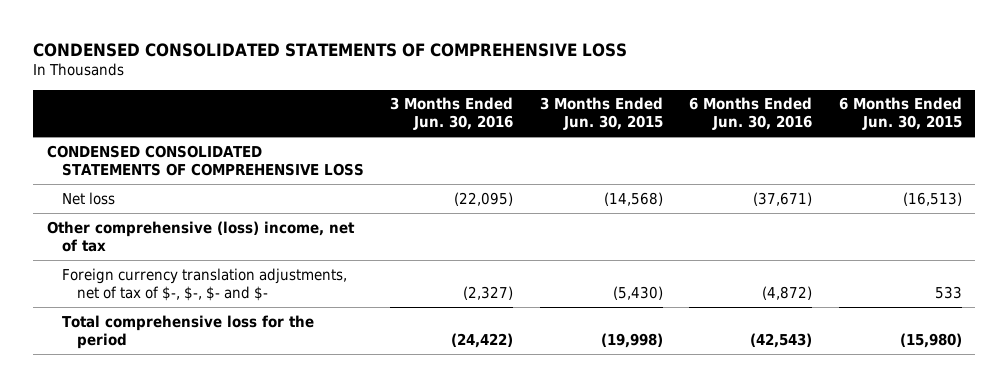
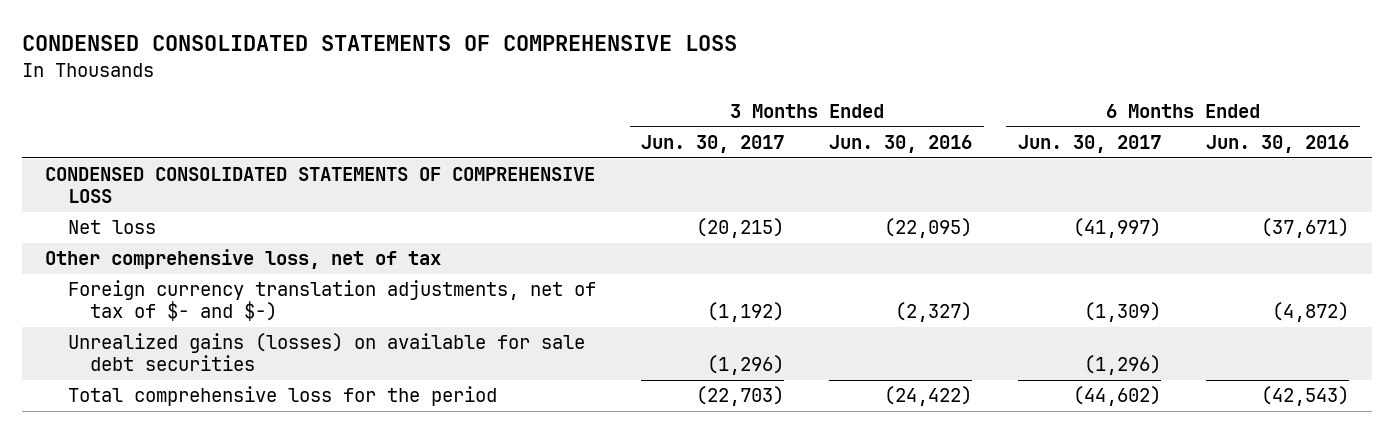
- | 3 Months Ended Jun. 30, 2016 | 3 Months Ended Jun. 30, 2015 | 6 Months Ended Jun. 30, 2016 | 6 Months Ended Jun. 30, 2015
+ | 3 Months Ended Jun. 30, 2017 | 3 Months Ended Jun. 30, 2016 | 6 Months Ended Jun. 30, 2017 | 6 Months Ended Jun. 30, 2016
- Other comprehensive (loss) income, net of tax
- Foreign currency translation adjustments, net of tax of $-, $-, $- and $- | (2,327) | (5,430) | (4,872) | 533
+ Other comprehensive loss, net of tax
+ Foreign currency translation adjustments, net of tax of $- and $-) | (1,192) | (2,327) | (1,309) | (4,872)
+ Unrealized gains (losses) on available for sale debt securities | (1,296) | | (1,296) |

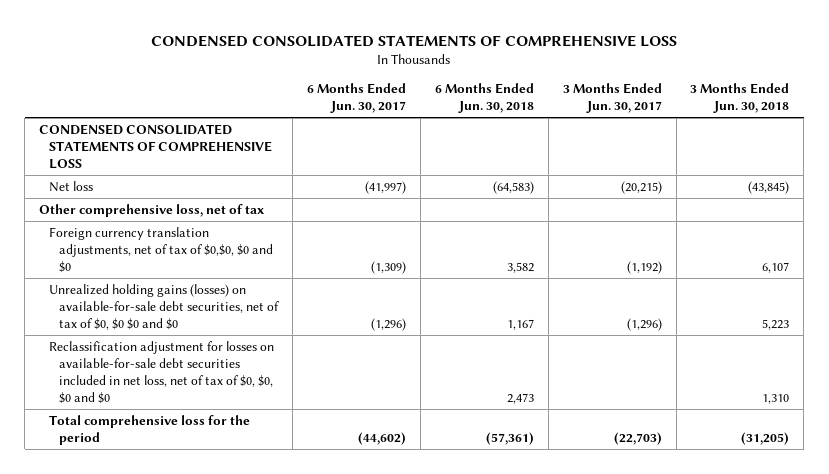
- | 3 Months Ended Jun. 30, 2017 | 3 Months Ended Jun. 30, 2016 | 6 Months Ended Jun. 30, 2017 | 6 Months Ended Jun. 30, 2016
+ | 6 Months Ended Jun. 30, 2017 | 6 Months Ended Jun. 30, 2018 | 3 Months Ended Jun. 30, 2017 | 3 Months Ended Jun. 30, 2018
- Foreign currency translation adjustments, net of tax of $- and $-) | (1,192) | (2,327) | (1,309) | (4,872)
- Unrealized gains (losses) on available for sale debt securities | (1,296) | | (1,296) |
+ Foreign currency translation adjustments, net of tax of $0,$0, $0 and $0 | (1,309) | 3,582 | (1,192) | 6,107
+ Unrealized holding gains (losses) on available-for-sale debt securities, net of tax of $0, $0 $0 and $0 | (1,296) | 1,167 | (1,296) | 5,223
+ Reclassification adjustment for losses on available-for-sale debt securities included in net loss, net of tax of $0, $0, $0 and $0 | | 2,473 | | 1,310

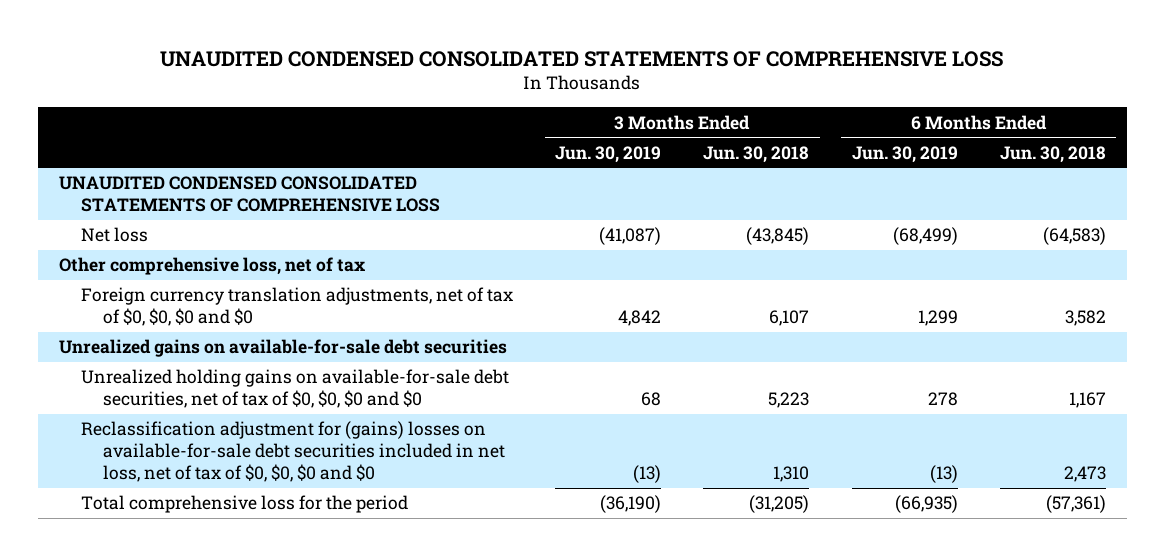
- CONDENSED CONSOLIDATED STATEMENTS OF COMPREHENSIVE LOSS
+ UNAUDITED CONDENSED CONSOLIDATED STATEMENTS OF COMPREHENSIVE LOSS
- | 6 Months Ended Jun. 30, 2017 | 6 Months Ended Jun. 30, 2018 | 3 Months Ended Jun. 30, 2017 | 3 Months Ended Jun. 30, 2018
+ | 3 Months Ended Jun. 30, 2019 | 3 Months Ended Jun. 30, 2018 | 6 Months Ended Jun. 30, 2019 | 6 Months Ended Jun. 30, 2018
- CONDENSED CONSOLIDATED STATEMENTS OF COMPREHENSIVE LOSS
+ UNAUDITED CONDENSED CONSOLIDATED STATEMENTS OF COMPREHENSIVE LOSS
- Foreign currency translation adjustments, net of tax of $0,$0, $0 and $0 | (1,309) | 3,582 | (1,192) | 6,107
- Unrealized holding gains (losses) on available-for-sale debt securities, net of tax of $0, $0 $0 and $0 | (1,296) | 1,167 | (1,296) | 5,223
- Reclassification adjustment for losses on available-for-sale debt securities included in net loss, net of tax of $0, $0, $0 and $0 | | 2,473 | | 1,310
+ Foreign currency translation adjustments, net of tax of $0, $0, $0 and $0 | 4,842 | 6,107 | 1,299 | 3,582
+ Unrealized gains on available-for-sale debt securities
+ Unrealized holding gains on available-for-sale debt securities, net of tax of $0, $0, $0 and $0 | 68 | 5,223 | 278 | 1,167
+ Reclassification adjustment for (gains) losses on available-for-sale debt securities included in net loss, net of tax of $0, $0, $0 and $0 | (13) | 1,310 | (13) | 2,473

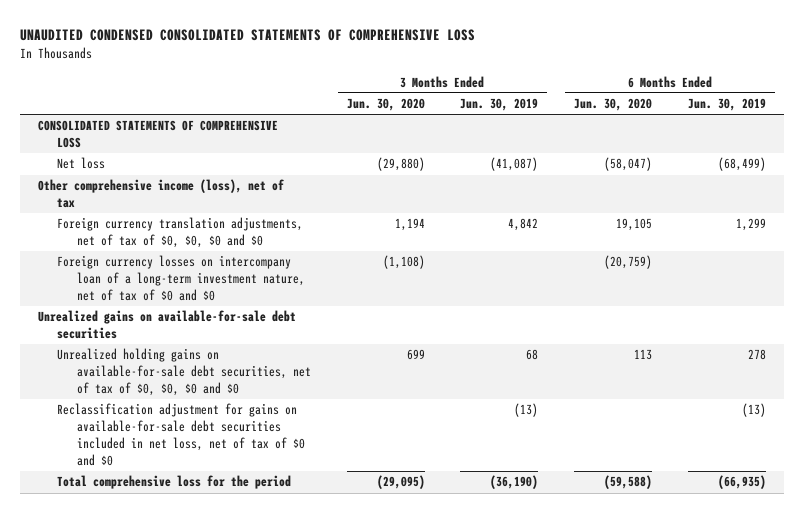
- | 3 Months Ended Jun. 30, 2019 | 3 Months Ended Jun. 30, 2018 | 6 Months Ended Jun. 30, 2019 | 6 Months Ended Jun. 30, 2018
+ | 3 Months Ended Jun. 30, 2020 | 3 Months Ended Jun. 30, 2019 | 6 Months Ended Jun. 30, 2020 | 6 Months Ended Jun. 30, 2019
- UNAUDITED CONDENSED CONSOLIDATED STATEMENTS OF COMPREHENSIVE LOSS
+ CONSOLIDATED STATEMENTS OF COMPREHENSIVE LOSS
- Other comprehensive loss, net of tax
+ Other comprehensive income (loss), net of tax
+ Foreign currency losses on intercompany loan of a long-term investment nature, net of tax of $0 and $0 | (1,108) | | (20,759) |
- Reclassification adjustment for (gains) losses on available-for-sale debt securities included in net loss, net of tax of $0, $0, $0 and $0 | (13) | 1,310 | (13) | 2,473
+ Reclassification adjustment for gains on available-for-sale debt securities included in net loss, net of tax of $0 and $0 | | (13) | | (13)

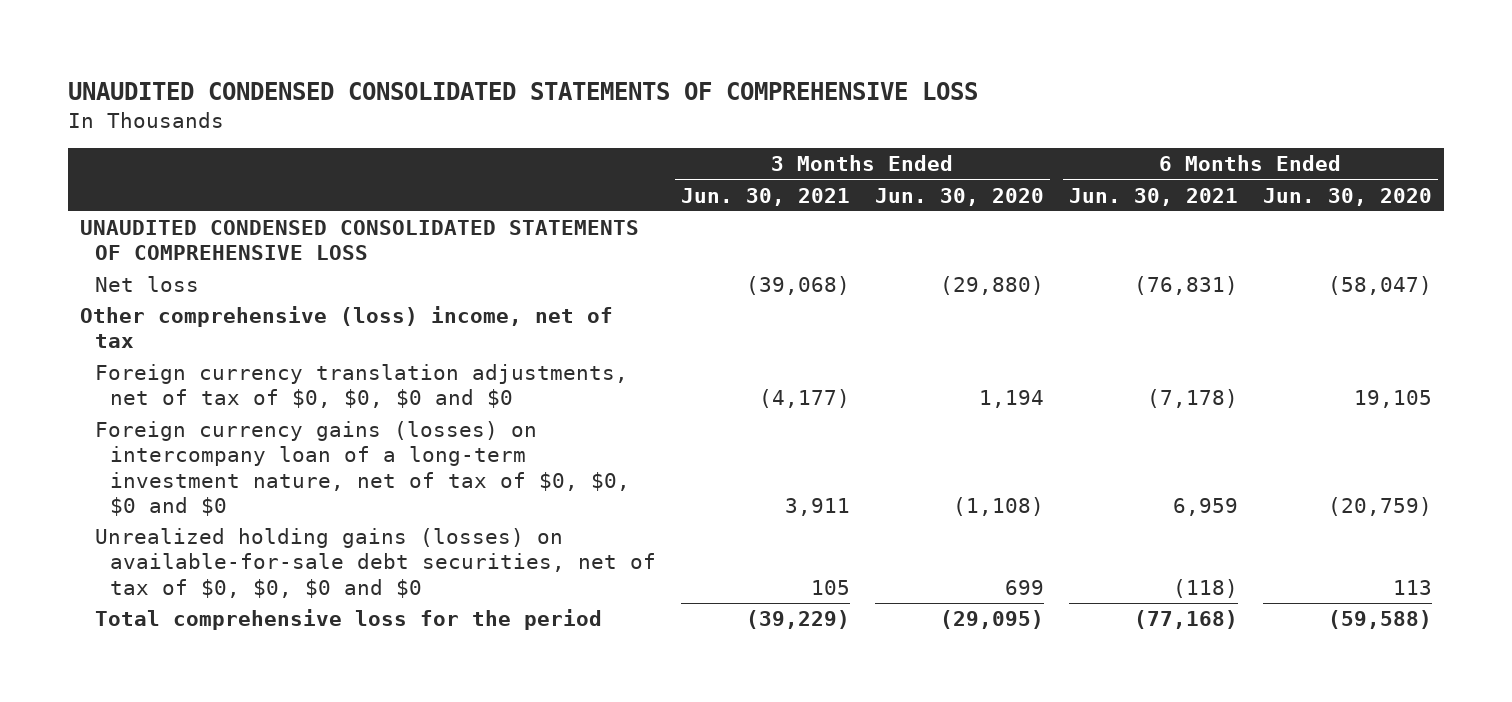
- | 3 Months Ended Jun. 30, 2020 | 3 Months Ended Jun. 30, 2019 | 6 Months Ended Jun. 30, 2020 | 6 Months Ended Jun. 30, 2019
+ | 3 Months Ended Jun. 30, 2021 | 3 Months Ended Jun. 30, 2020 | 6 Months Ended Jun. 30, 2021 | 6 Months Ended Jun. 30, 2020
- CONSOLIDATED STATEMENTS OF COMPREHENSIVE LOSS
+ UNAUDITED CONDENSED CONSOLIDATED STATEMENTS OF COMPREHENSIVE LOSS
- Other comprehensive income (loss), net of tax
+ Other comprehensive (loss) income, net of tax
- Foreign currency losses on intercompany loan of a long-term investment nature, net of tax of $0 and $0 | (1,108) | | (20,759) |
- Unrealized gains on available-for-sale debt securities
- Unrealized holding gains on available-for-sale debt securities, net of tax of $0, $0, $0 and $0 | 699 | 68 | 113 | 278
- Reclassification adjustment for gains on available-for-sale debt securities included in net loss, net of tax of $0 and $0 | | (13) | | (13)
+ Foreign currency gains (losses) on intercompany loan of a long-term investment nature, net of tax of $0, $0, $0 and $0 | 3,911 | (1,108) | 6,959 | (20,759)
+ Unrealized holding gains (losses) on available-for-sale debt securities, net of tax of $0, $0, $0 and $0 | 105 | 699 | (118) | 113

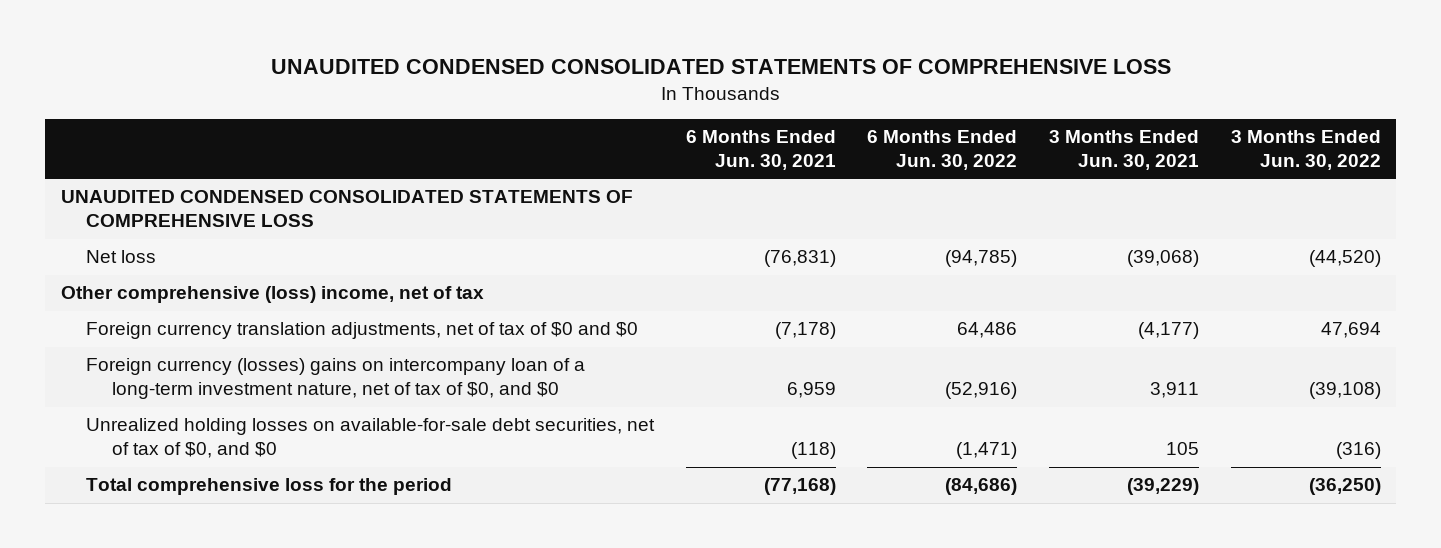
- | 3 Months Ended Jun. 30, 2021 | 3 Months Ended Jun. 30, 2020 | 6 Months Ended Jun. 30, 2021 | 6 Months Ended Jun. 30, 2020
+ | 6 Months Ended Jun. 30, 2021 | 6 Months Ended Jun. 30, 2022 | 3 Months Ended Jun. 30, 2021 | 3 Months Ended Jun. 30, 2022
- Foreign currency translation adjustments, net of tax of $0, $0, $0 and $0 | (4,177) | 1,194 | (7,178) | 19,105
- Foreign currency gains (losses) on intercompany loan of a long-term investment nature, net of tax of $0, $0, $0 and $0 | 3,911 | (1,108) | 6,959 | (20,759)
- Unrealized holding gains (losses) on available-for-sale debt securities, net of tax of $0, $0, $0 and $0 | 105 | 699 | (118) | 113
+ Foreign currency translation adjustments, net of tax of $0 and $0 | (7,178) | 64,486 | (4,177) | 47,694
+ Foreign currency (losses) gains on intercompany loan of a long-term investment nature, net of tax of $0, and $0 | 6,959 | (52,916) | 3,911 | (39,108)
+ Unrealized holding losses on available-for-sale debt securities, net of tax of $0, and $0 | (118) | (1,471) | 105 | (316)

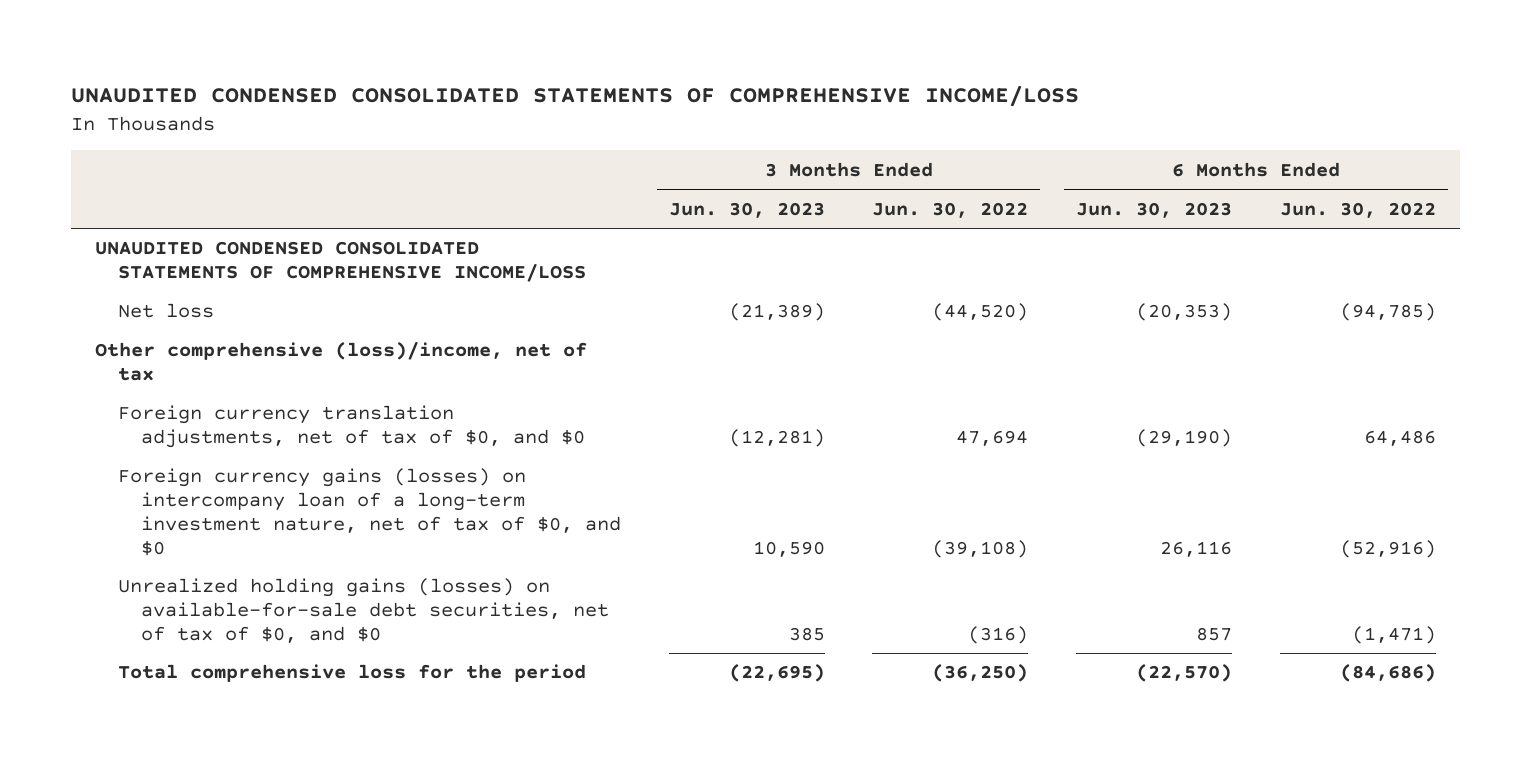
- UNAUDITED CONDENSED CONSOLIDATED STATEMENTS OF COMPREHENSIVE LOSS
+ UNAUDITED CONDENSED CONSOLIDATED STATEMENTS OF COMPREHENSIVE INCOME/LOSS
- | 6 Months Ended Jun. 30, 2021 | 6 Months Ended Jun. 30, 2022 | 3 Months Ended Jun. 30, 2021 | 3 Months Ended Jun. 30, 2022
+ | 3 Months Ended Jun. 30, 2023 | 3 Months Ended Jun. 30, 2022 | 6 Months Ended Jun. 30, 2023 | 6 Months Ended Jun. 30, 2022
- UNAUDITED CONDENSED CONSOLIDATED STATEMENTS OF COMPREHENSIVE LOSS
+ UNAUDITED CONDENSED CONSOLIDATED STATEMENTS OF COMPREHENSIVE INCOME/LOSS
- Other comprehensive (loss) income, net of tax
- Foreign currency translation adjustments, net of tax of $0 and $0 | (7,178) | 64,486 | (4,177) | 47,694
- Foreign currency (losses) gains on intercompany loan of a long-term investment nature, net of tax of $0, and $0 | 6,959 | (52,916) | 3,911 | (39,108)
- Unrealized holding losses on available-for-sale debt securities, net of tax of $0, and $0 | (118) | (1,471) | 105 | (316)
+ Other comprehensive (loss)/income, net of tax
+ Foreign currency translation adjustments, net of tax of $0, and $0 | (12,281) | 47,694 | (29,190) | 64,486
+ Foreign currency gains (losses) on intercompany loan of a long-term investment nature, net of tax of $0, and $0 | 10,590 | (39,108) | 26,116 | (52,916)
+ Unrealized holding gains (losses) on available-for-sale debt securities, net of tax of $0, and $0 | 385 | (316) | 857 | (1,471)

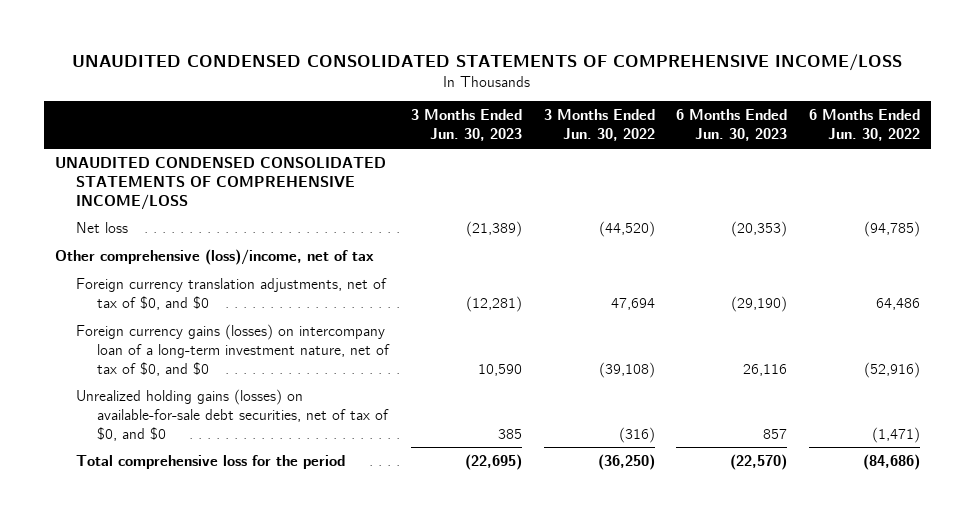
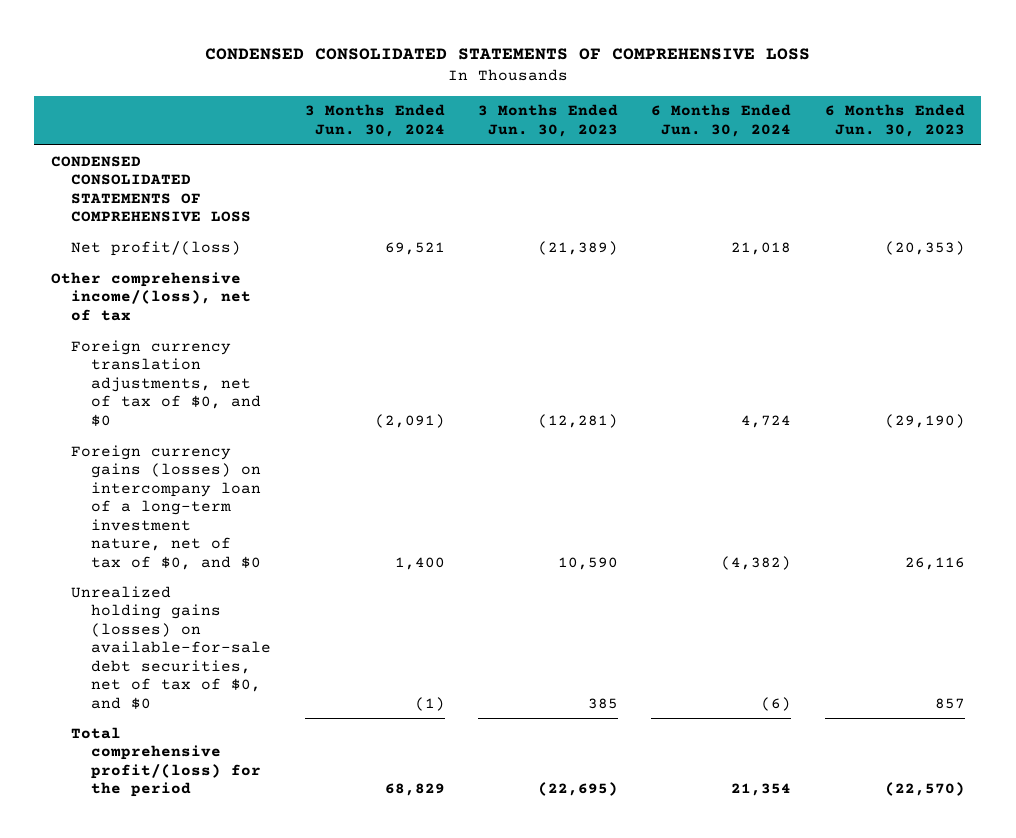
- UNAUDITED CONDENSED CONSOLIDATED STATEMENTS OF COMPREHENSIVE INCOME/LOSS
+ CONDENSED CONSOLIDATED STATEMENTS OF COMPREHENSIVE LOSS
- | 3 Months Ended Jun. 30, 2023 | 3 Months Ended Jun. 30, 2022 | 6 Months Ended Jun. 30, 2023 | 6 Months Ended Jun. 30, 2022
+ | 3 Months Ended Jun. 30, 2024 | 3 Months Ended Jun. 30, 2023 | 6 Months Ended Jun. 30, 2024 | 6 Months Ended Jun. 30, 2023
- UNAUDITED CONDENSED CONSOLIDATED STATEMENTS OF COMPREHENSIVE INCOME/LOSS
- Net loss | (21,389) | (44,520) | (20,353) | (94,785)
- Other comprehensive (loss)/income, net of tax
+ CONDENSED CONSOLIDATED STATEMENTS OF COMPREHENSIVE LOSS
+ Net profit/(loss) | 69,521 | (21,389) | 21,018 | (20,353)
+ Other comprehensive income/(loss), net of tax
- Total comprehensive loss for the period | (22,695) | (36,250) | (22,570) | (84,686)
+ Total comprehensive profit/(loss) for the period | 68,829 | (22,695) | 21,354 | (22,570)

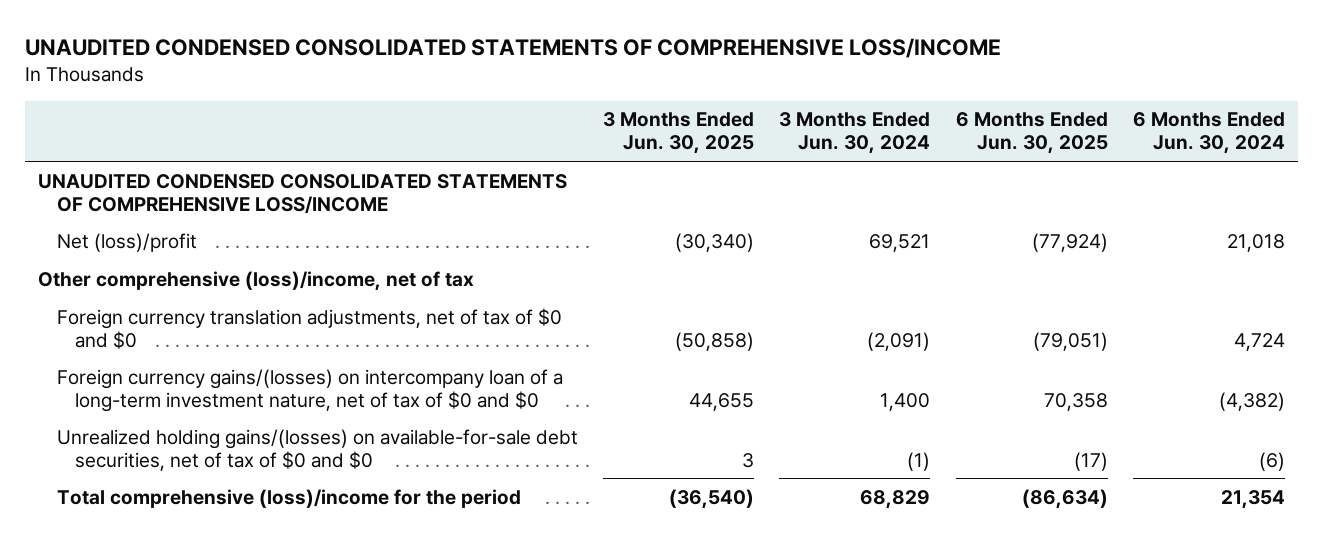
- CONDENSED CONSOLIDATED STATEMENTS OF COMPREHENSIVE LOSS
+ UNAUDITED CONDENSED CONSOLIDATED STATEMENTS OF COMPREHENSIVE LOSS/INCOME
- | 3 Months Ended Jun. 30, 2024 | 3 Months Ended Jun. 30, 2023 | 6 Months Ended Jun. 30, 2024 | 6 Months Ended Jun. 30, 2023
+ | 3 Months Ended Jun. 30, 2025 | 3 Months Ended Jun. 30, 2024 | 6 Months Ended Jun. 30, 2025 | 6 Months Ended Jun. 30, 2024
- CONDENSED CONSOLIDATED STATEMENTS OF COMPREHENSIVE LOSS
- Net profit/(loss) | 69,521 | (21,389) | 21,018 | (20,353)
- Other comprehensive income/(loss), net of tax
- Foreign currency translation adjustments, net of tax of $0, and $0 | (2,091) | (12,281) | 4,724 | (29,190)
- Foreign currency gains (losses) on intercompany loan of a long-term investment nature, net of tax of $0, and $0 | 1,400 | 10,590 | (4,382) | 26,116
- Unrealized holding gains (losses) on available-for-sale debt securities, net of tax of $0, and $0 | (1) | 385 | (6) | 857
- Total comprehensive profit/(loss) for the period | 68,829 | (22,695) | 21,354 | (22,570)
+ UNAUDITED CONDENSED CONSOLIDATED STATEMENTS OF COMPREHENSIVE LOSS/INCOME
+ Net (loss)/profit | (30,340) | 69,521 | (77,924) | 21,018
+ Other comprehensive (loss)/income, net of tax
+ Foreign currency translation adjustments, net of tax of $0 and $0 | (50,858) | (2,091) | (79,051) | 4,724
+ Foreign currency gains/(losses) on intercompany loan of a long-term investment nature, net of tax of $0 and $0 | 44,655 | 1,400 | 70,358 | (4,382)
+ Unrealized holding gains/(losses) on available-for-sale debt securities, net of tax of $0 and $0 | 3 | (1) | (17) | (6)
+ Total comprehensive (loss)/income for the period | (36,540) | 68,829 | (86,634) | 21,354

